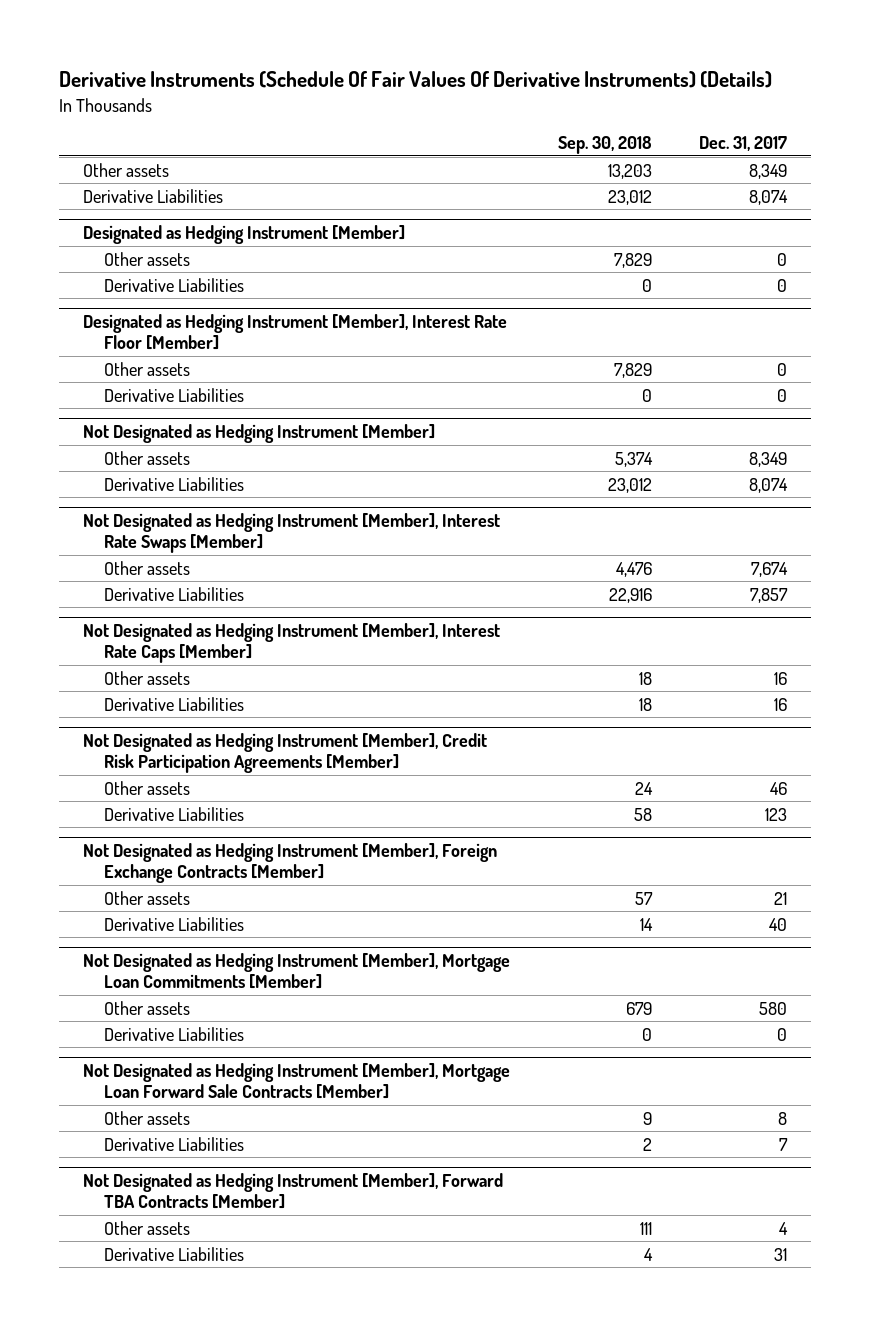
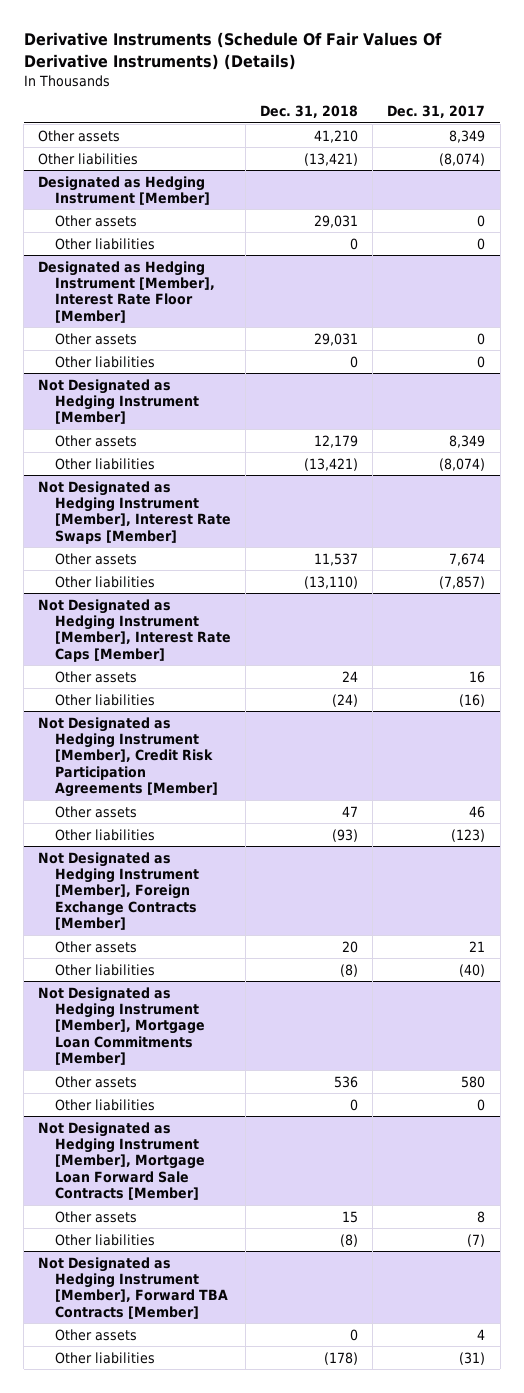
- | Sep. 30, 2018 | Dec. 31, 2017
+ | Dec. 31, 2018 | Dec. 31, 2017
- Derivative Liabilities | 23,012 | 8,074
+ Other liabilities | (13,421) | (8,074)
@ Designated as Hedging Instrument [Member]
- Derivative Liabilities | 0 | 0
+ Other liabilities | 0 | 0
@ Designated as Hedging Instrument [Member], Interest Rate Floor [Member]
- Derivative Liabilities | 0 | 0
+ Other liabilities | 0 | 0
@ Not Designated as Hedging Instrument [Member]
- Derivative Liabilities | 23,012 | 8,074
+ Other liabilities | (13,421) | (8,074)
@ Not Designated as Hedging Instrument [Member], Interest Rate Swaps [Member]
- Derivative Liabilities | 22,916 | 7,857
+ Other liabilities | (13,110) | (7,857)
@ Not Designated as Hedging Instrument [Member], Interest Rate Caps [Member]
- Derivative Liabilities | 18 | 16
+ Other liabilities | (24) | (16)
@ Not Designated as Hedging Instrument [Member], Credit Risk Participation Agreements [Member]
- Derivative Liabilities | 58 | 123
+ Other liabilities | (93) | (123)
@ Not Designated as Hedging Instrument [Member], Foreign Exchange Contracts [Member]
- Derivative Liabilities | 14 | 40
+ Other liabilities | (8) | (40)
@ Not Designated as Hedging Instrument [Member], Mortgage Loan Commitments [Member]
- Derivative Liabilities | 0 | 0
+ Other liabilities | 0 | 0
@ Not Designated as Hedging Instrument [Member], Mortgage Loan Forward Sale Contracts [Member]
- Derivative Liabilities | 2 | 7
+ Other liabilities | (8) | (7)
@ Not Designated as Hedging Instrument [Member], Forward TBA Contracts [Member]
- Derivative Liabilities | 4 | 31
+ Other liabilities | (178) | (31)

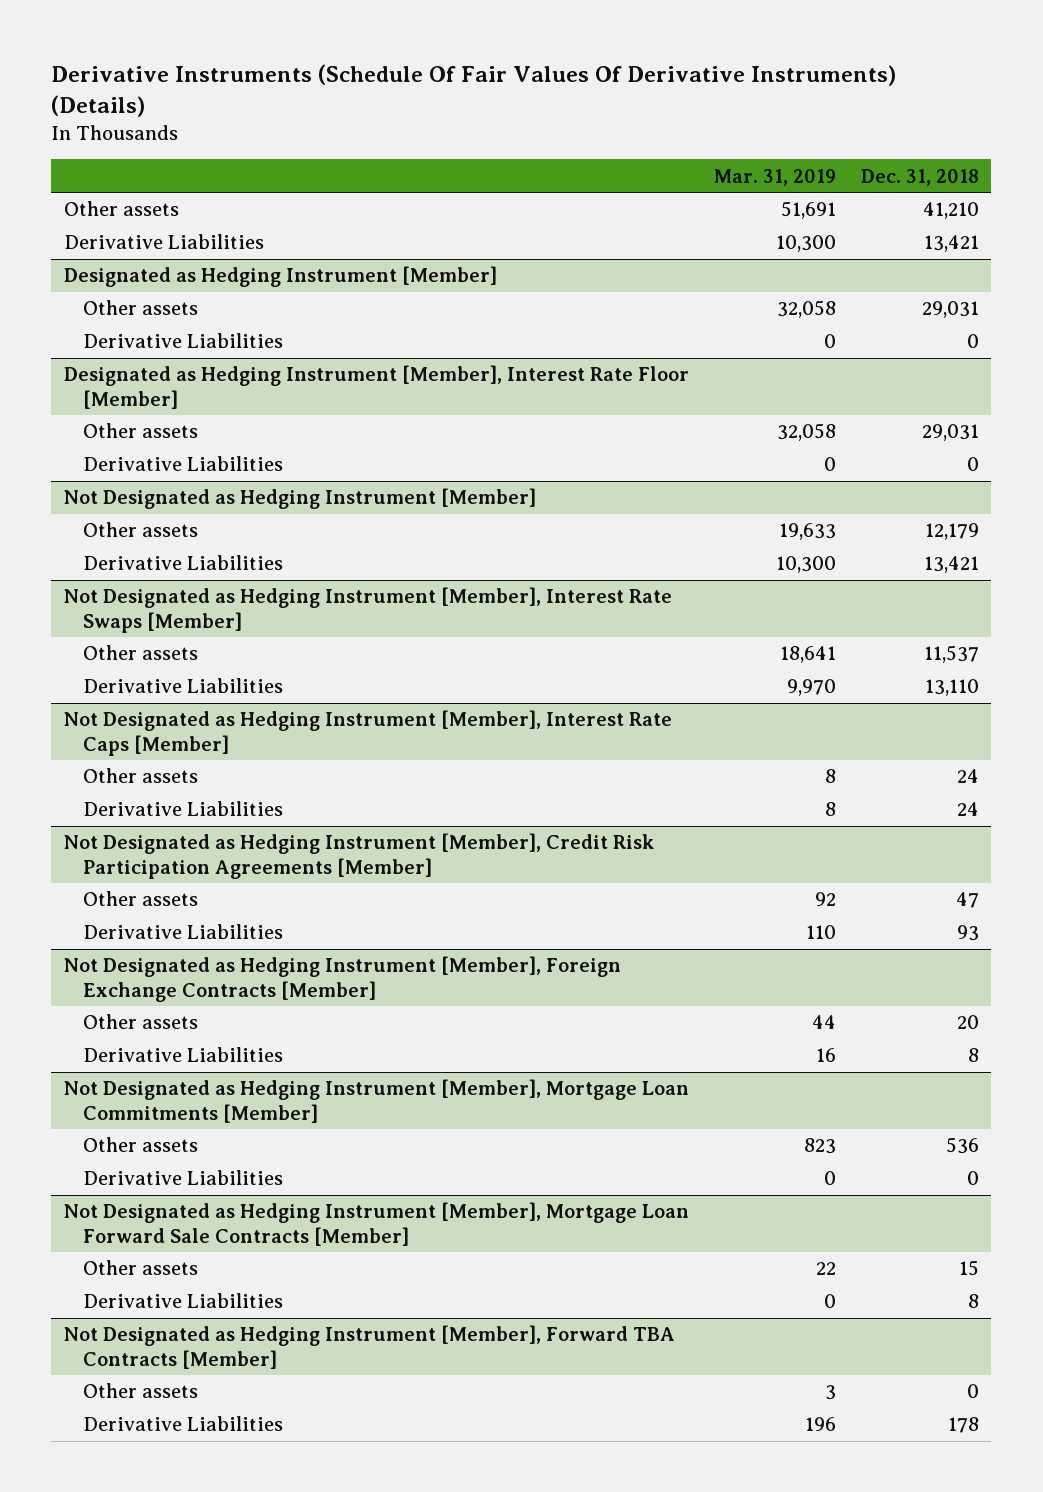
- | Dec. 31, 2018 | Dec. 31, 2017
+ | Mar. 31, 2019 | Dec. 31, 2018
- Other liabilities | (13,421) | (8,074)
+ Derivative Liabilities | 10,300 | 13,421
@ Designated as Hedging Instrument [Member]
- Other liabilities | 0 | 0
+ Derivative Liabilities | 0 | 0
@ Designated as Hedging Instrument [Member], Interest Rate Floor [Member]
- Other liabilities | 0 | 0
+ Derivative Liabilities | 0 | 0
@ Not Designated as Hedging Instrument [Member]
- Other liabilities | (13,421) | (8,074)
+ Derivative Liabilities | 10,300 | 13,421
@ Not Designated as Hedging Instrument [Member], Interest Rate Swaps [Member]
- Other liabilities | (13,110) | (7,857)
+ Derivative Liabilities | 9,970 | 13,110
@ Not Designated as Hedging Instrument [Member], Interest Rate Caps [Member]
- Other liabilities | (24) | (16)
+ Derivative Liabilities | 8 | 24
@ Not Designated as Hedging Instrument [Member], Credit Risk Participation Agreements [Member]
- Other liabilities | (93) | (123)
+ Derivative Liabilities | 110 | 93
@ Not Designated as Hedging Instrument [Member], Foreign Exchange Contracts [Member]
- Other liabilities | (8) | (40)
+ Derivative Liabilities | 16 | 8
@ Not Designated as Hedging Instrument [Member], Mortgage Loan Commitments [Member]
- Other liabilities | 0 | 0
+ Derivative Liabilities | 0 | 0
@ Not Designated as Hedging Instrument [Member], Mortgage Loan Forward Sale Contracts [Member]
- Other liabilities | (8) | (7)
+ Derivative Liabilities | 0 | 8
@ Not Designated as Hedging Instrument [Member], Forward TBA Contracts [Member]
- Other liabilities | (178) | (31)
+ Derivative Liabilities | 196 | 178

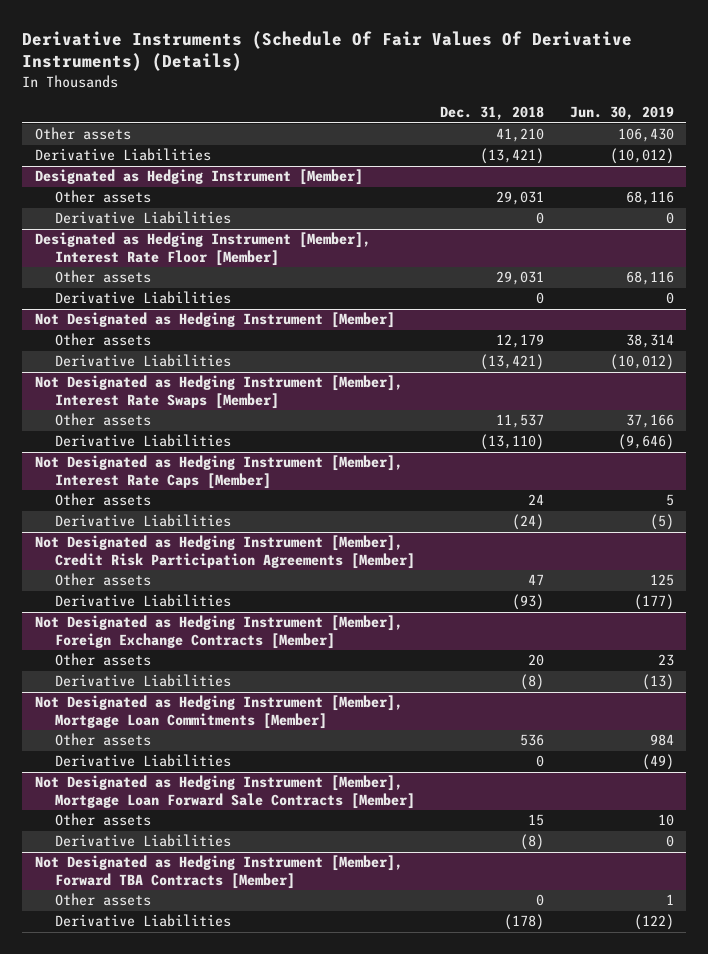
- | Mar. 31, 2019 | Dec. 31, 2018
+ | Dec. 31, 2018 | Jun. 30, 2019
- Derivative Liabilities | 10,300 | 13,421
+ Derivative Liabilities | (13,421) | (10,012)
@ Not Designated as Hedging Instrument [Member]
- Derivative Liabilities | 10,300 | 13,421
+ Derivative Liabilities | (13,421) | (10,012)
@ Not Designated as Hedging Instrument [Member], Interest Rate Swaps [Member]
- Derivative Liabilities | 9,970 | 13,110
+ Derivative Liabilities | (13,110) | (9,646)
@ Not Designated as Hedging Instrument [Member], Interest Rate Caps [Member]
- Derivative Liabilities | 8 | 24
+ Derivative Liabilities | (24) | (5)
@ Not Designated as Hedging Instrument [Member], Credit Risk Participation Agreements [Member]
- Derivative Liabilities | 110 | 93
+ Derivative Liabilities | (93) | (177)
@ Not Designated as Hedging Instrument [Member], Foreign Exchange Contracts [Member]
- Derivative Liabilities | 16 | 8
+ Derivative Liabilities | (8) | (13)
@ Not Designated as Hedging Instrument [Member], Mortgage Loan Forward Sale Contracts [Member]
- Derivative Liabilities | 0 | 8
+ Derivative Liabilities | (8) | 0
@ Not Designated as Hedging Instrument [Member], Forward TBA Contracts [Member]
- Derivative Liabilities | 196 | 178
+ Derivative Liabilities | (178) | (122)

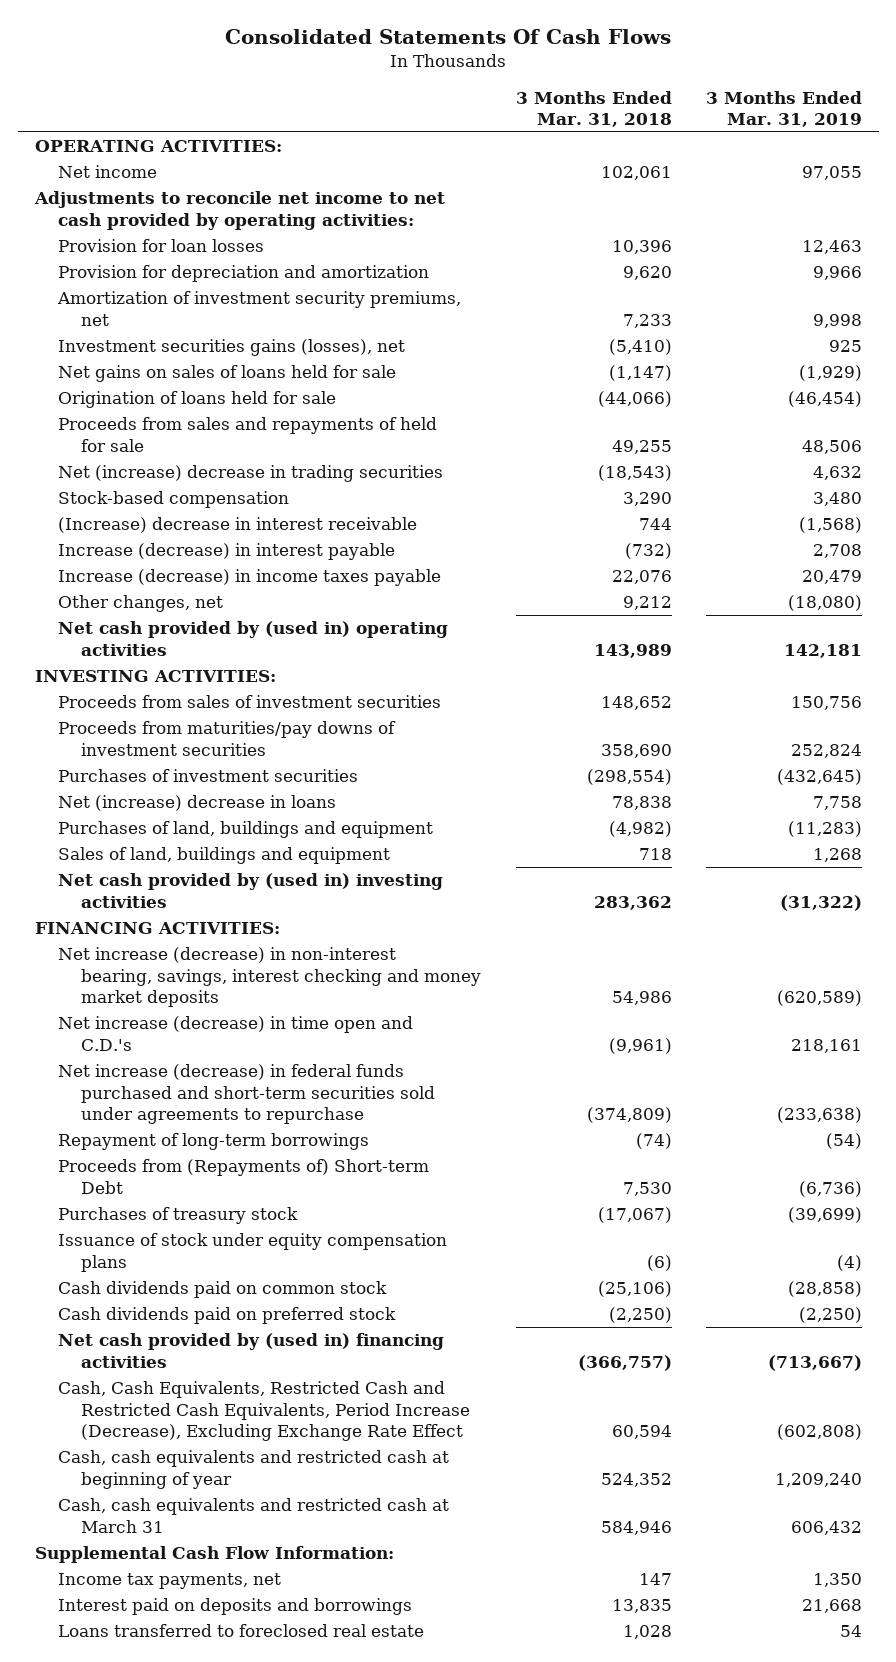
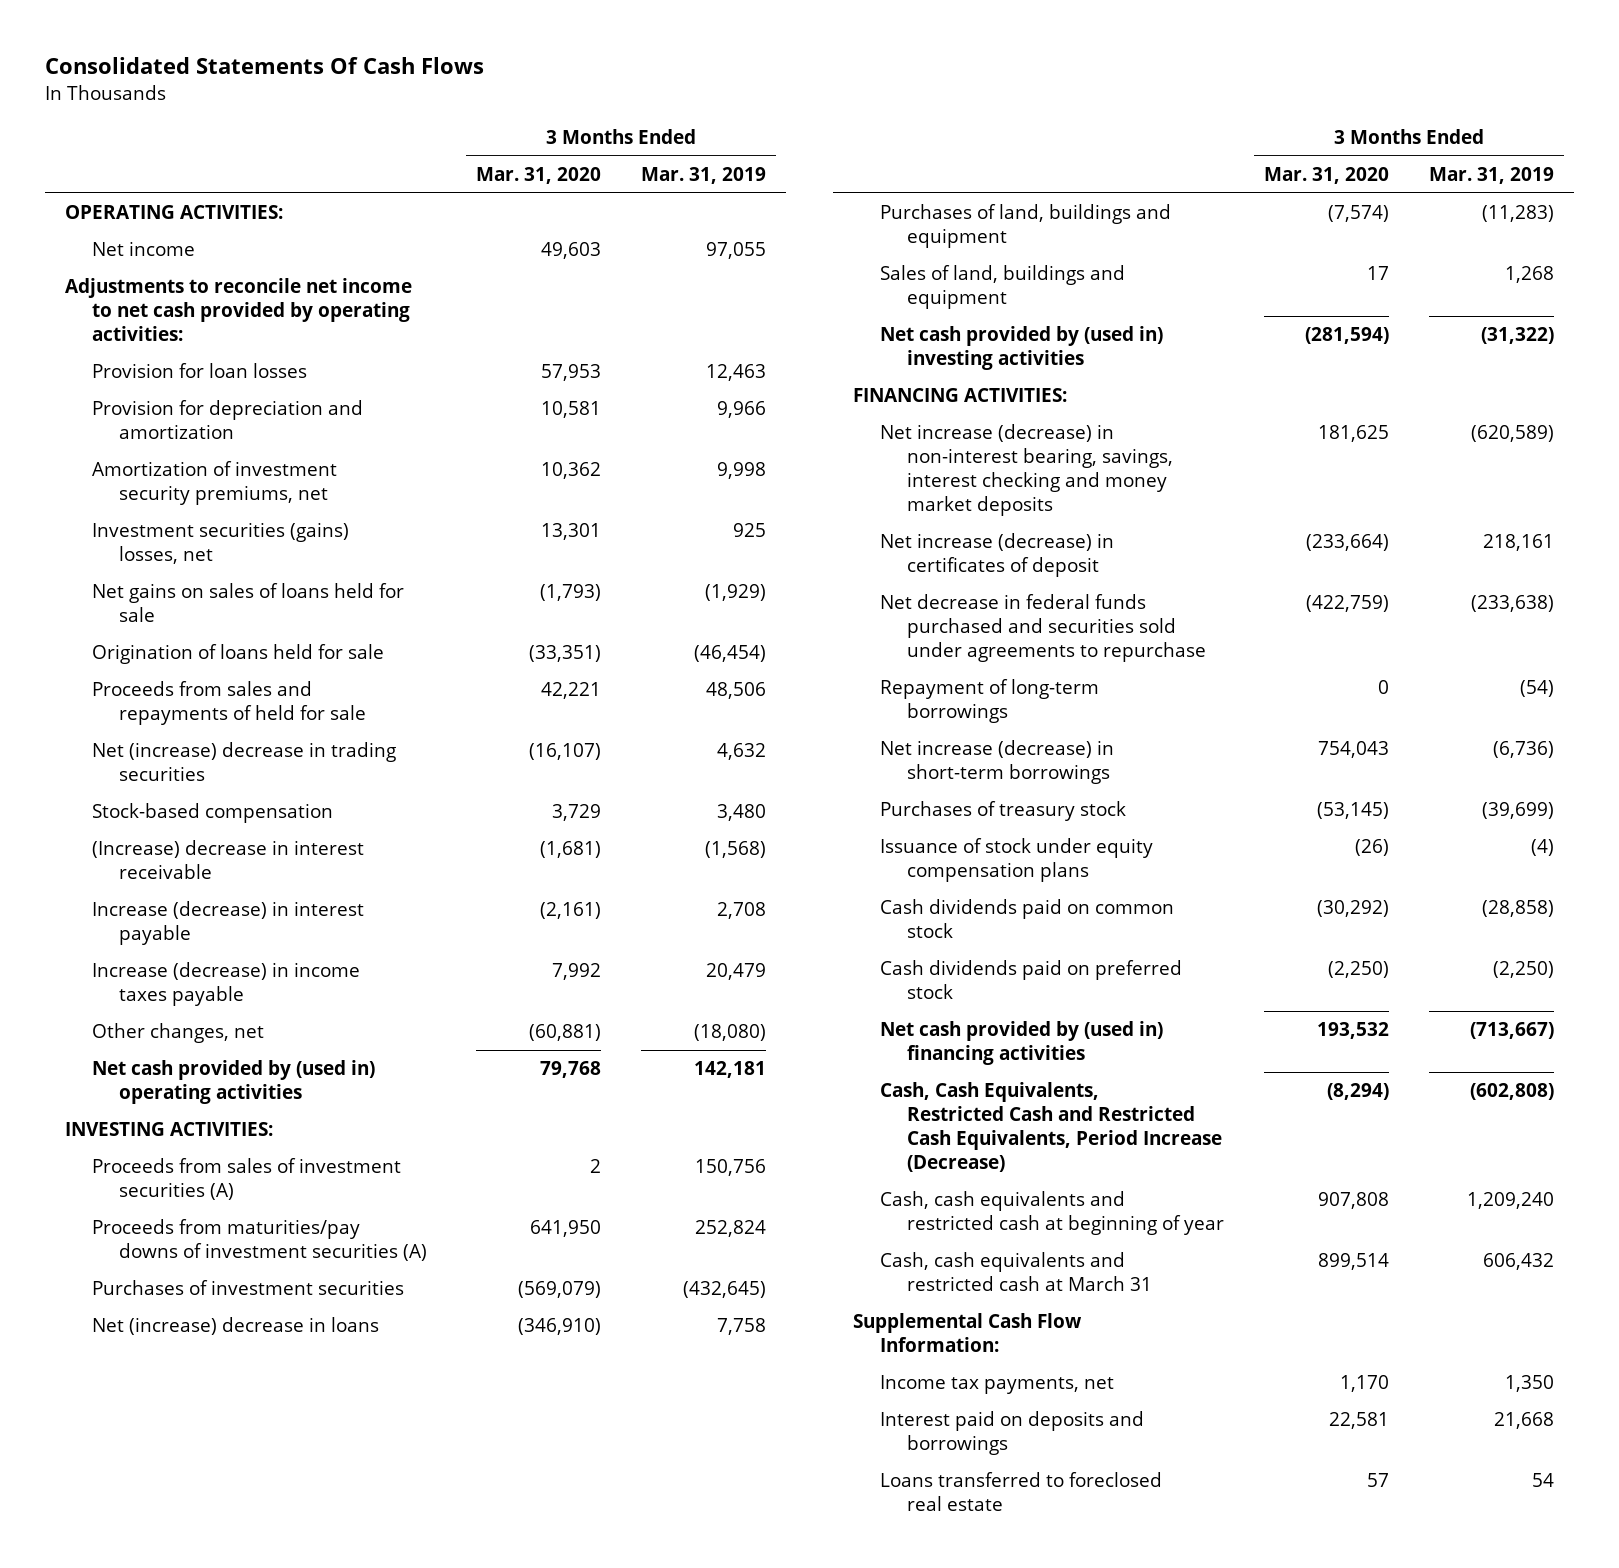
- | 3 Months Ended Mar. 31, 2018 | 3 Months Ended Mar. 31, 2019
+ | 3 Months Ended Mar. 31, 2020 | 3 Months Ended Mar. 31, 2019
- Investment securities gains (losses), net | (5,410) | 925
+ Investment securities (gains) losses, net | 13,301 | 925
- Proceeds from sales of investment securities | 148,652 | 150,756
- Proceeds from maturities/pay downs of investment securities | 358,690 | 252,824
+ Proceeds from sales of investment securities (A) | 2 | 150,756
+ Proceeds from maturities/pay downs of investment securities (A) | 641,950 | 252,824
- Net increase (decrease) in time open and C.D.'s | (9,961) | 218,161
- Net increase (decrease) in federal funds purchased and short-term securities sold under agreements to repurchase | (374,809) | (233,638)
+ Net increase (decrease) in certificates of deposit | (233,664) | 218,161
+ Net decrease in federal funds purchased and securities sold under agreements to repurchase | (422,759) | (233,638)
- Proceeds from (Repayments of) Short-term Debt | 7,530 | (6,736)
+ Net increase (decrease) in short-term borrowings | 754,043 | (6,736)
- Cash, Cash Equivalents, Restricted Cash and Restricted Cash Equivalents, Period Increase (Decrease), Excluding Exchange Rate Effect | 60,594 | (602,808)
+ Cash, Cash Equivalents, Restricted Cash and Restricted Cash Equivalents, Period Increase (Decrease) | (8,294) | (602,808)

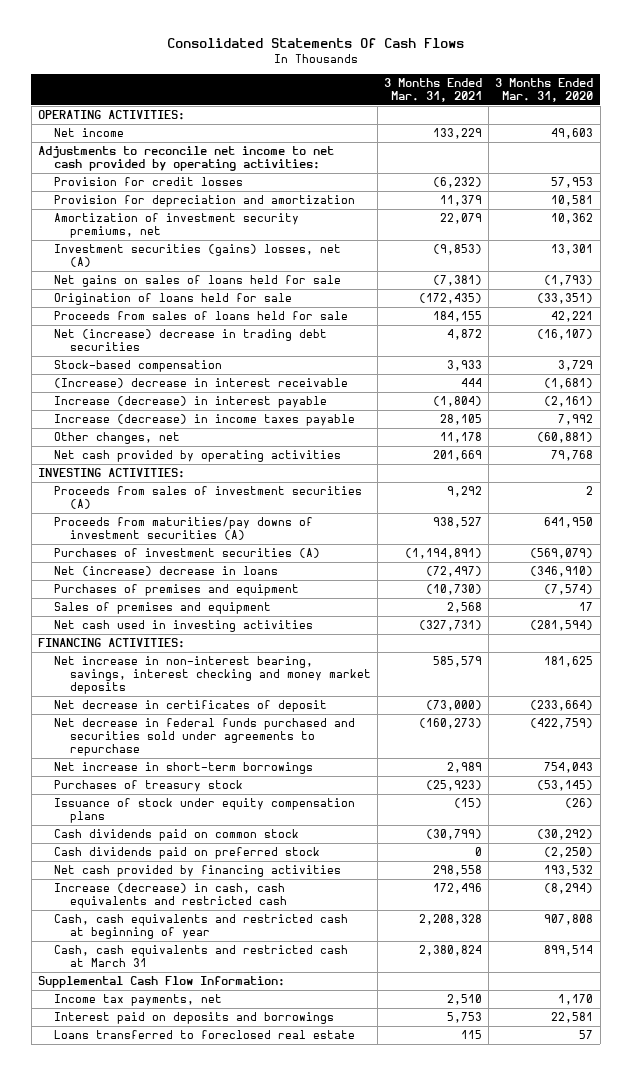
- | 3 Months Ended Mar. 31, 2020 | 3 Months Ended Mar. 31, 2019
+ | 3 Months Ended Mar. 31, 2021 | 3 Months Ended Mar. 31, 2020
- Provision for loan losses | 57,953 | 12,463
+ Provision for credit losses | (6,232) | 57,953
- Investment securities (gains) losses, net | 13,301 | 925
+ Investment securities (gains) losses, net (A) | (9,853) | 13,301
- Proceeds from sales and repayments of held for sale | 42,221 | 48,506
- Net (increase) decrease in trading securities | (16,107) | 4,632
+ Proceeds from sales of loans held for sale | 184,155 | 42,221
+ Net (increase) decrease in trading debt securities | 4,872 | (16,107)
- Net cash provided by (used in) operating activities | 79,768 | 142,181
+ Net cash provided by operating activities | 201,669 | 79,768
- Purchases of investment securities | (569,079) | (432,645)
+ Purchases of investment securities (A) | (1,194,891) | (569,079)
- Purchases of land, buildings and equipment | (7,574) | (11,283)
- Sales of land, buildings and equipment | 17 | 1,268
- Net cash provided by (used in) investing activities | (281,594) | (31,322)
+ Purchases of premises and equipment | (10,730) | (7,574)
+ Sales of premises and equipment | 2,568 | 17
+ Net cash used in investing activities | (327,731) | (281,594)
- Net increase (decrease) in non-interest bearing, savings, interest checking and money market deposits | 181,625 | (620,589)
- Net increase (decrease) in certificates of deposit | (233,664) | 218,161
+ Net increase in non-interest bearing, savings, interest checking and money market deposits | 585,579 | 181,625
+ Net decrease in certificates of deposit | (73,000) | (233,664)
- Repayment of long-term borrowings | 0 | (54)
- Net increase (decrease) in short-term borrowings | 754,043 | (6,736)
+ Net increase in short-term borrowings | 2,989 | 754,043
- Net cash provided by (used in) financing activities | 193,532 | (713,667)
- Cash, Cash Equivalents, Restricted Cash and Restricted Cash Equivalents, Period Increase (Decrease) | (8,294) | (602,808)
+ Net cash provided by financing activities | 298,558 | 193,532
+ Increase (decrease) in cash, cash equivalents and restricted cash | 172,496 | (8,294)

